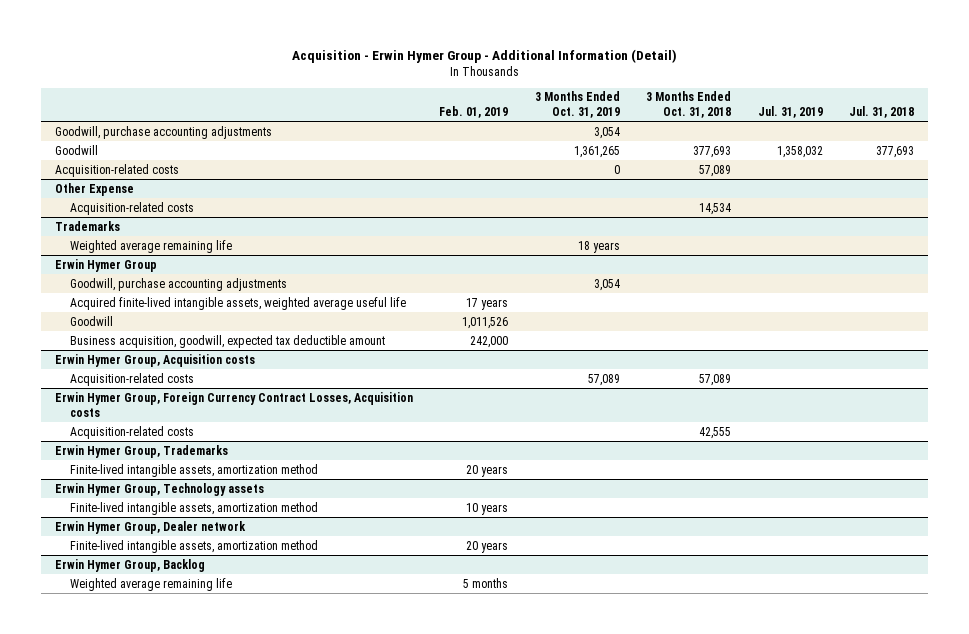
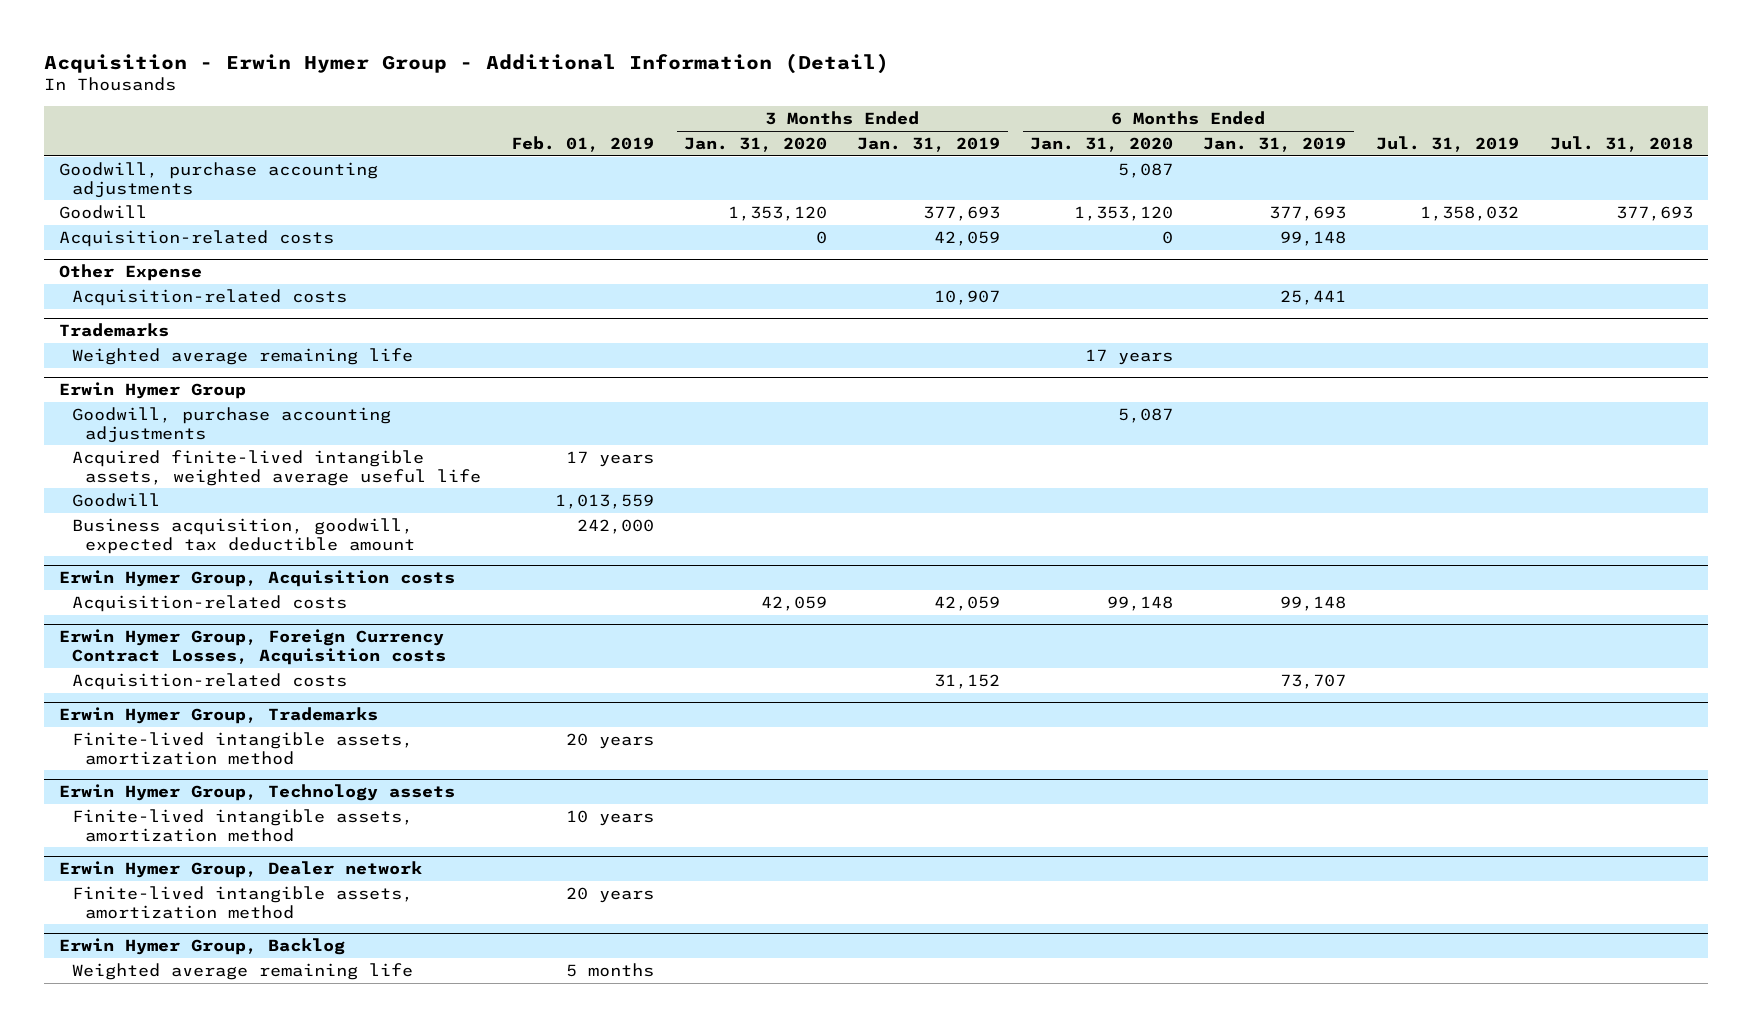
- | Feb. 01, 2019 | 3 Months Ended Oct. 31, 2019 | 3 Months Ended Oct. 31, 2018 | Jul. 31, 2019 | Jul. 31, 2018
+ | Feb. 01, 2019 | 3 Months Ended Jan. 31, 2020 | 3 Months Ended Jan. 31, 2019 | 6 Months Ended Jan. 31, 2020 | 6 Months Ended Jan. 31, 2019 | Jul. 31, 2019 | Jul. 31, 2018
@ Erwin Hymer Group
- Goodwill | 1,011,526 | | | |
+ Goodwill | 1,013,559 | | | | | |

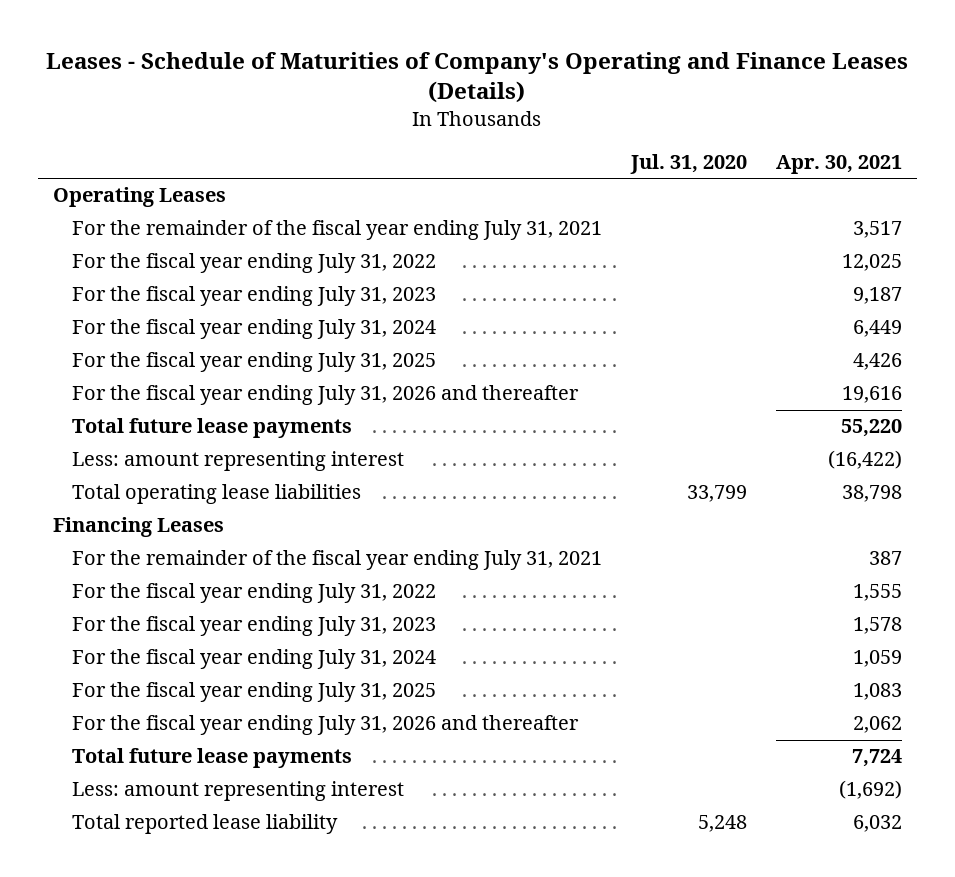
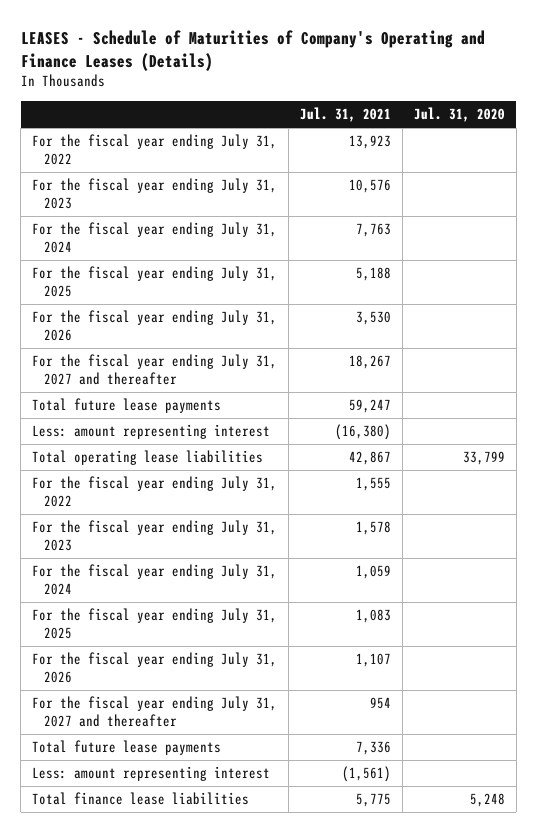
- Leases - Schedule of Maturities of Company's Operating and Finance Leases (Details)
+ LEASES - Schedule of Maturities of Company's Operating and Finance Leases (Details)
- | Jul. 31, 2020 | Apr. 30, 2021
+ | Jul. 31, 2021 | Jul. 31, 2020
- Operating Leases
- For the remainder of the fiscal year ending July 31, 2021 | | 3,517
- For the fiscal year ending July 31, 2026 and thereafter | | 19,616
+ For the fiscal year ending July 31, 2026 | 3,530 |
+ For the fiscal year ending July 31, 2027 and thereafter | 18,267 |
- Financing Leases
- For the remainder of the fiscal year ending July 31, 2021 | | 387
- For the fiscal year ending July 31, 2026 and thereafter | | 2,062
+ For the fiscal year ending July 31, 2026 | 1,107 |
+ For the fiscal year ending July 31, 2027 and thereafter | 954 |
- Total reported lease liability | 5,248 | 6,032
+ Total finance lease liabilities | 5,775 | 5,248

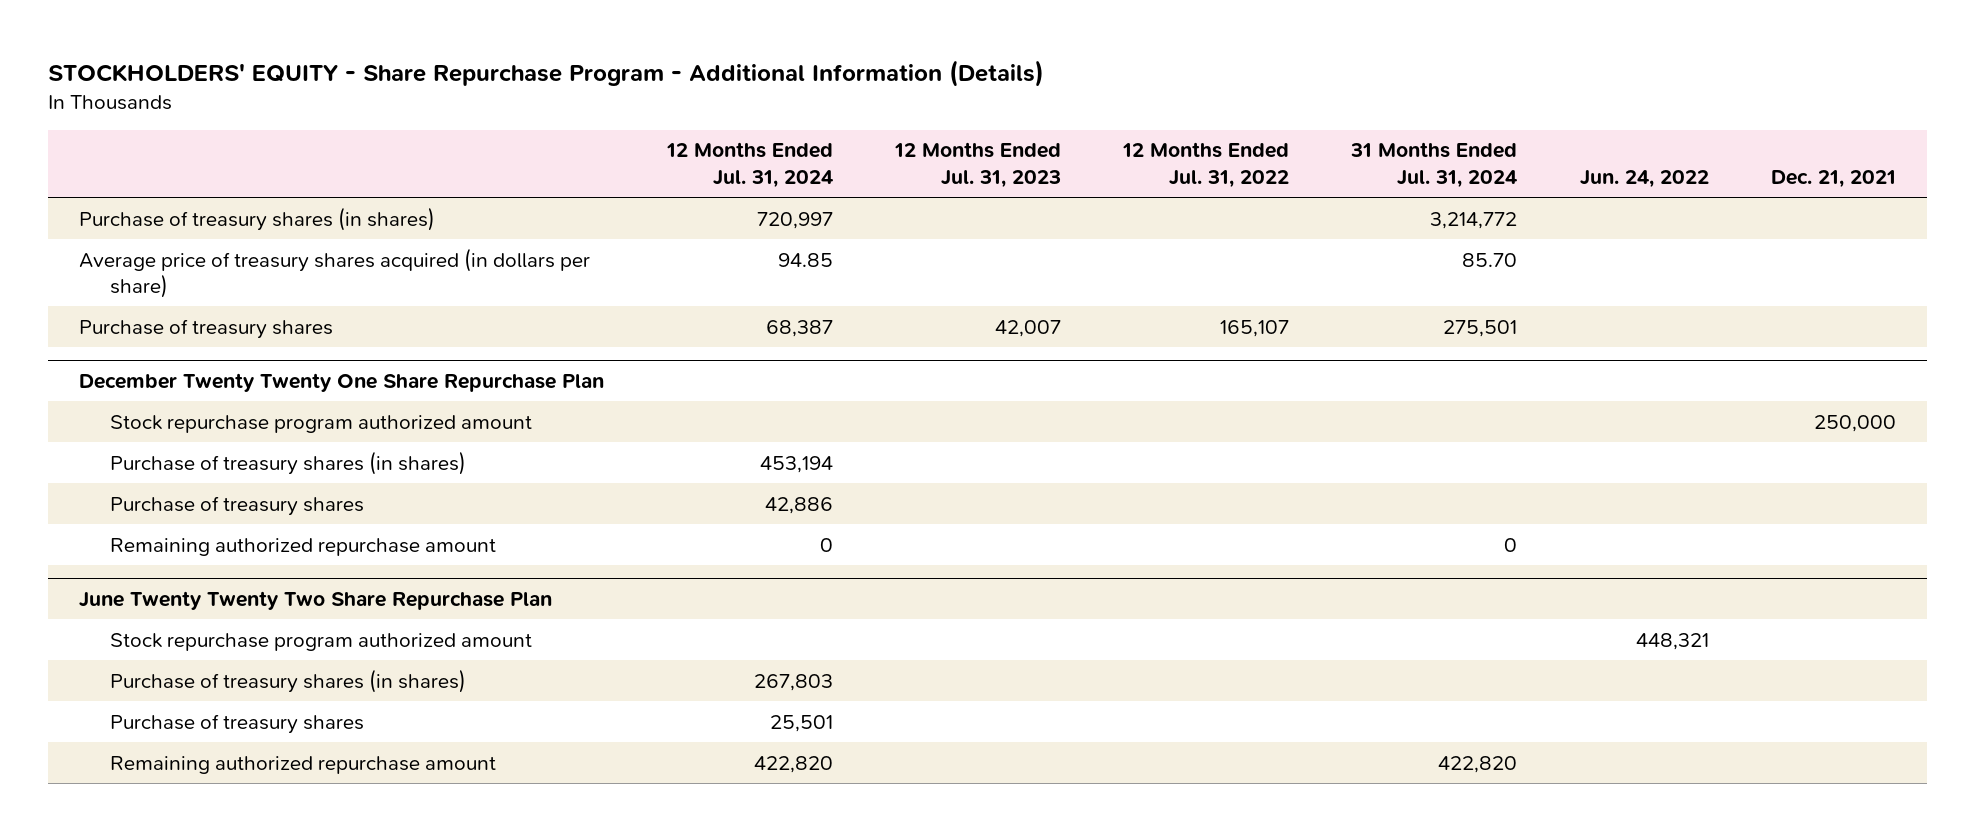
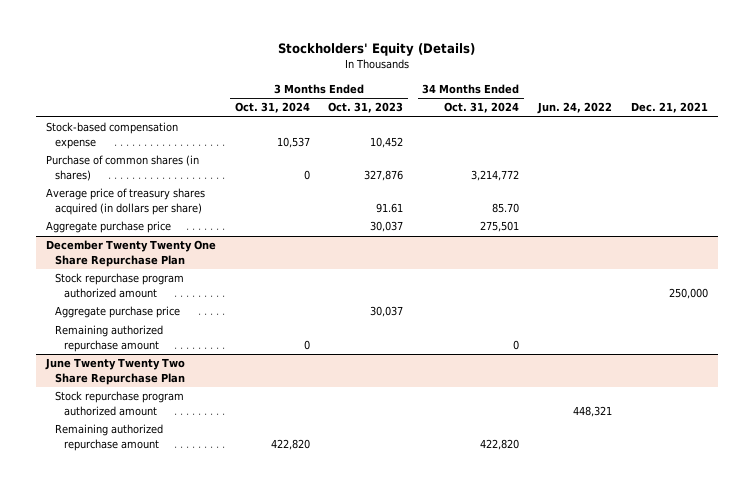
- STOCKHOLDERS' EQUITY - Share Repurchase Program - Additional Information (Details)
+ Stockholders' Equity (Details)
- | 12 Months Ended Jul. 31, 2024 | 12 Months Ended Jul. 31, 2023 | 12 Months Ended Jul. 31, 2022 | 31 Months Ended Jul. 31, 2024 | Jun. 24, 2022 | Dec. 21, 2021
+ | 3 Months Ended Oct. 31, 2024 | 3 Months Ended Oct. 31, 2023 | 34 Months Ended Oct. 31, 2024 | Jun. 24, 2022 | Dec. 21, 2021
- Purchase of treasury shares (in shares) | 720,997 | | | 3,214,772 | |
+ Stock-based compensation expense | 10,537 | 10,452 | | |
+ Purchase of common shares (in shares) | 0 | 327,876 | 3,214,772 | |
- Purchase of treasury shares | 68,387 | 42,007 | 165,107 | 275,501 | |
+ Aggregate purchase price | | 30,037 | 275,501 | |
@ December Twenty Twenty One Share Repurchase Plan
- Purchase of treasury shares (in shares) | 453,194 | | | | |
- Purchase of treasury shares | 42,886 | | | | |
+ Aggregate purchase price | | 30,037 | | |
@ June Twenty Twenty Two Share Repurchase Plan
- Purchase of treasury shares (in shares) | 267,803 | | | | |
- Purchase of treasury shares | 25,501 | | | | |

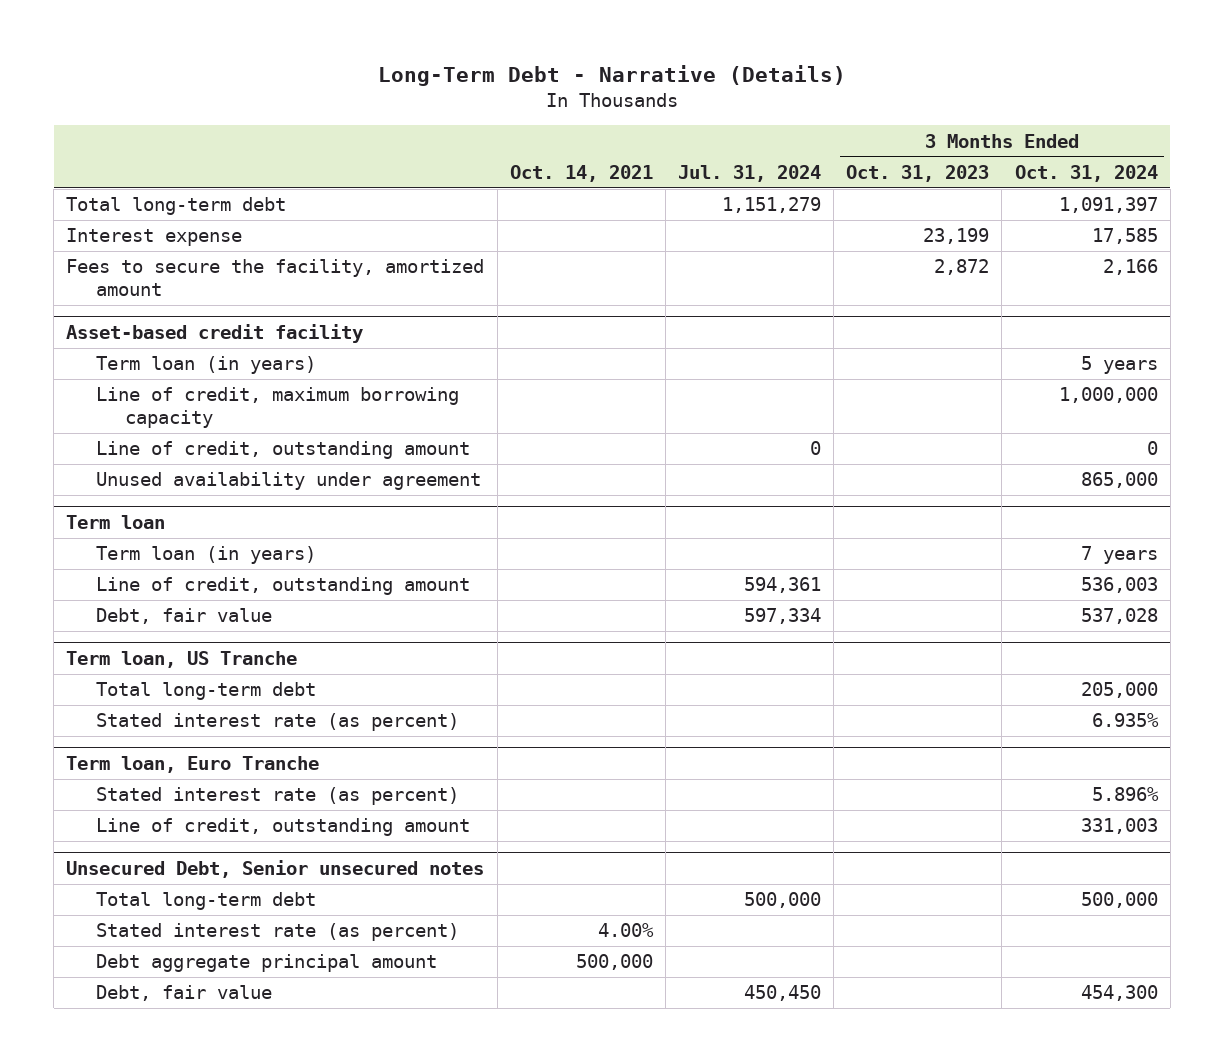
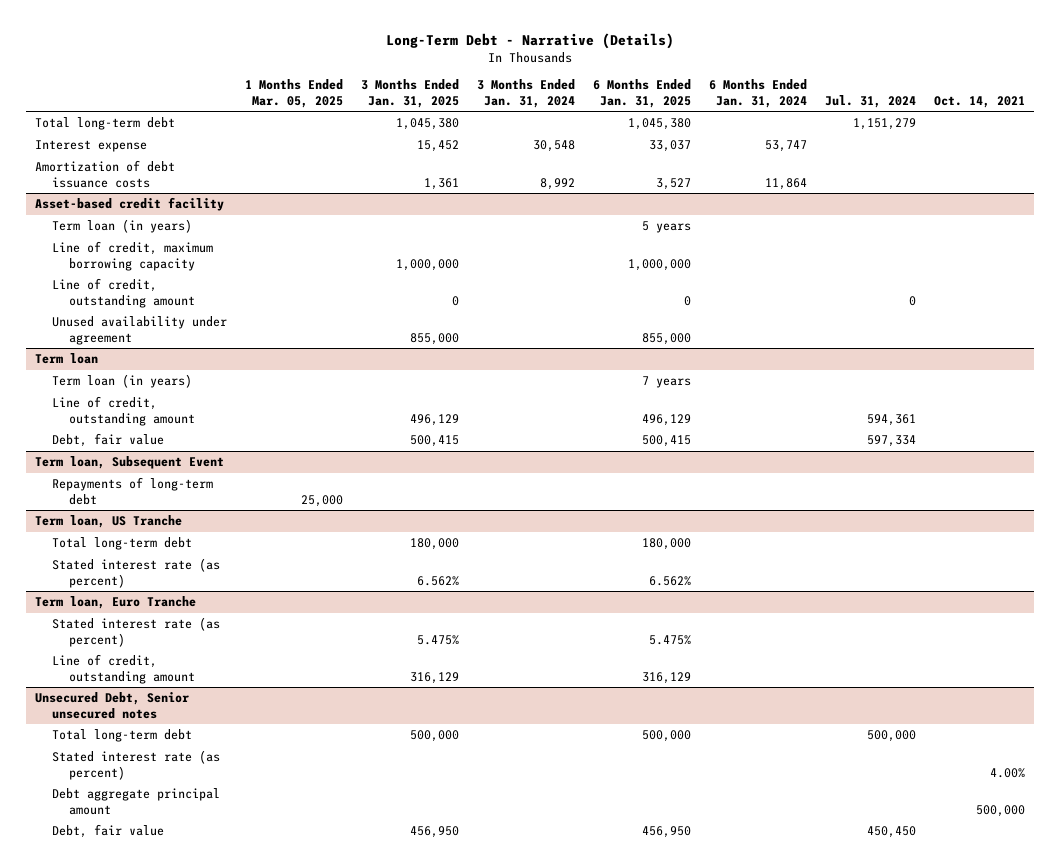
- | Oct. 14, 2021 | Jul. 31, 2024 | 3 Months Ended Oct. 31, 2023 | 3 Months Ended Oct. 31, 2024
+ | 1 Months Ended Mar. 05, 2025 | 3 Months Ended Jan. 31, 2025 | 3 Months Ended Jan. 31, 2024 | 6 Months Ended Jan. 31, 2025 | 6 Months Ended Jan. 31, 2024 | Jul. 31, 2024 | Oct. 14, 2021
- Fees to secure the facility, amortized amount | | | 2,872 | 2,166
+ Amortization of debt issuance costs | | 1,361 | 8,992 | 3,527 | 11,864 | |
+ Term loan, Subsequent Event
+ Repayments of long-term debt | 25,000 | | | | | |

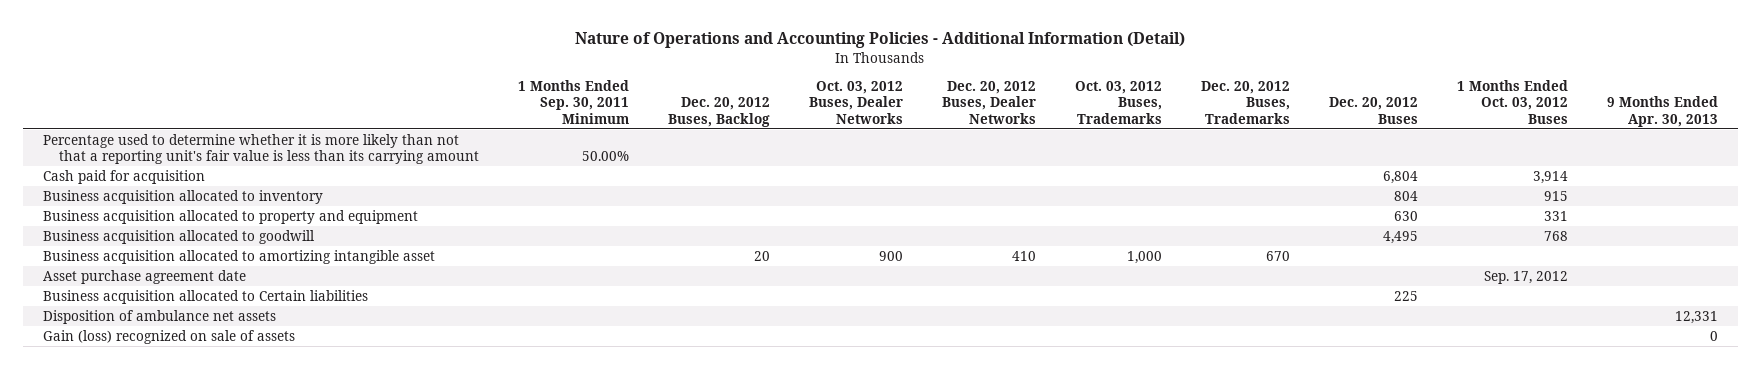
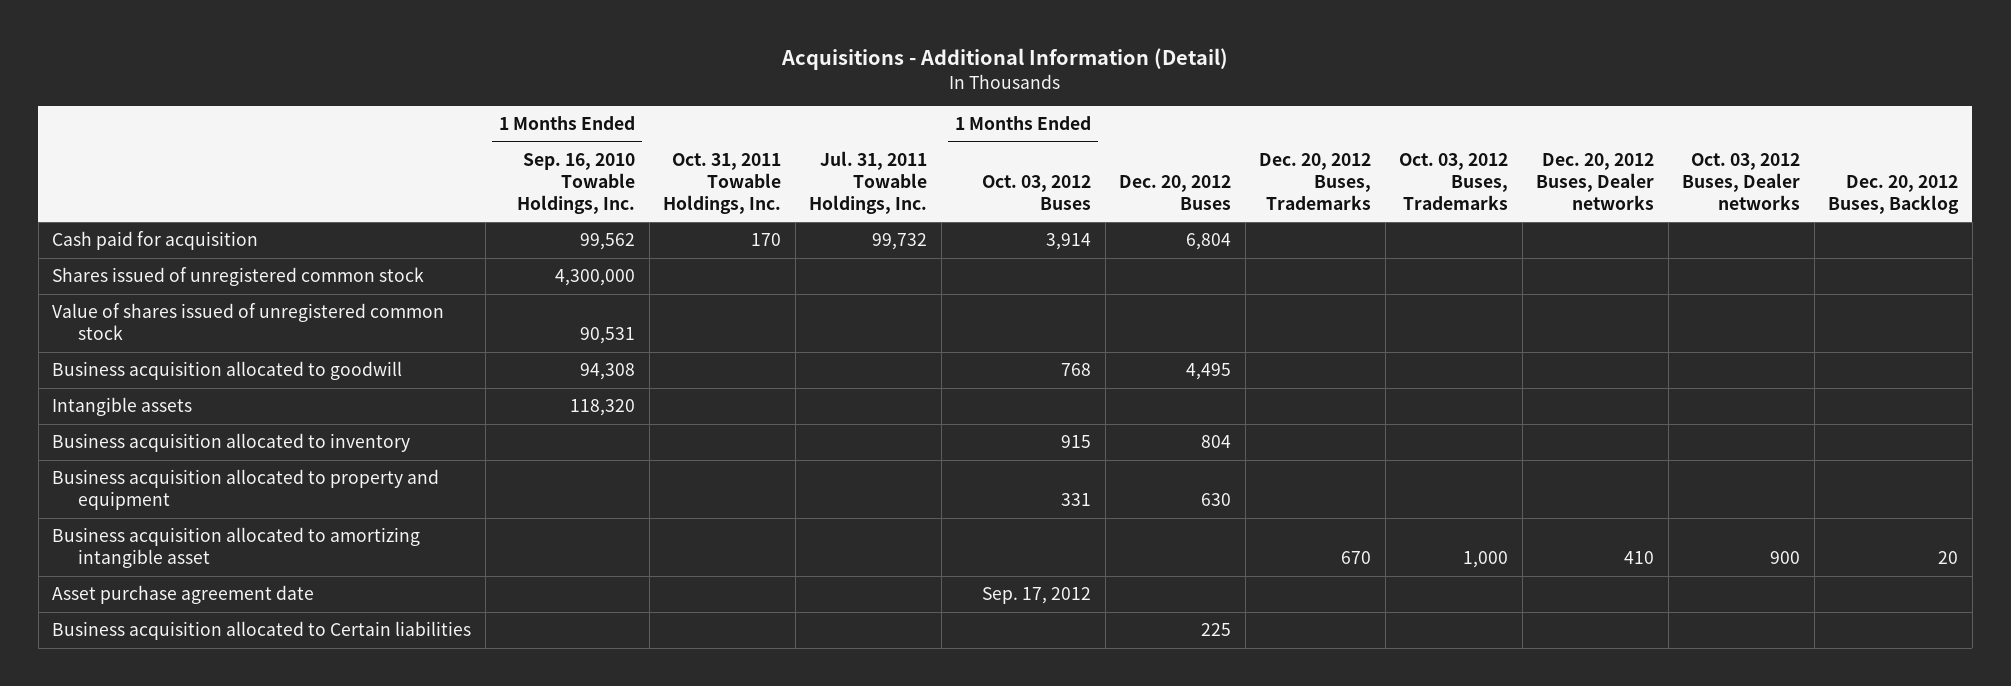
- Nature of Operations and Accounting Policies - Additional Information (Detail)
+ Acquisitions - Additional Information (Detail)
- | 1 Months Ended Sep. 30, 2011 Minimum | Dec. 20, 2012 Buses, Backlog | Oct. 03, 2012 Buses, Dealer Networks | Dec. 20, 2012 Buses, Dealer Networks | Oct. 03, 2012 Buses, Trademarks | Dec. 20, 2012 Buses, Trademarks | Dec. 20, 2012 Buses | 1 Months Ended Oct. 03, 2012 Buses | 9 Months Ended Apr. 30, 2013
+ | 1 Months Ended Sep. 16, 2010 Towable Holdings, Inc. | Oct. 31, 2011 Towable Holdings, Inc. | Jul. 31, 2011 Towable Holdings, Inc. | 1 Months Ended Oct. 03, 2012 Buses | Dec. 20, 2012 Buses | Dec. 20, 2012 Buses, Trademarks | Oct. 03, 2012 Buses, Trademarks | Dec. 20, 2012 Buses, Dealer networks | Oct. 03, 2012 Buses, Dealer networks | Dec. 20, 2012 Buses, Backlog
- Percentage used to determine whether it is more likely than not that a reporting unit's fair value is less than its carrying amount | 50.00% | | | | | | | |
+ Shares issued of unregistered common stock | 4,300,000 | | | | | | | | |
+ Value of shares issued of unregistered common stock | 90,531 | | | | | | | | |
moved up: Business acquisition allocated to goodwill | 94,308 | | | 768 | 4,495 | | | | |
+ Intangible assets | 118,320 | | | | | | | | |
- Disposition of ambulance net assets | | | | | | | | | 12,331
- Gain (loss) recognized on sale of assets | | | | | | | | | 0

